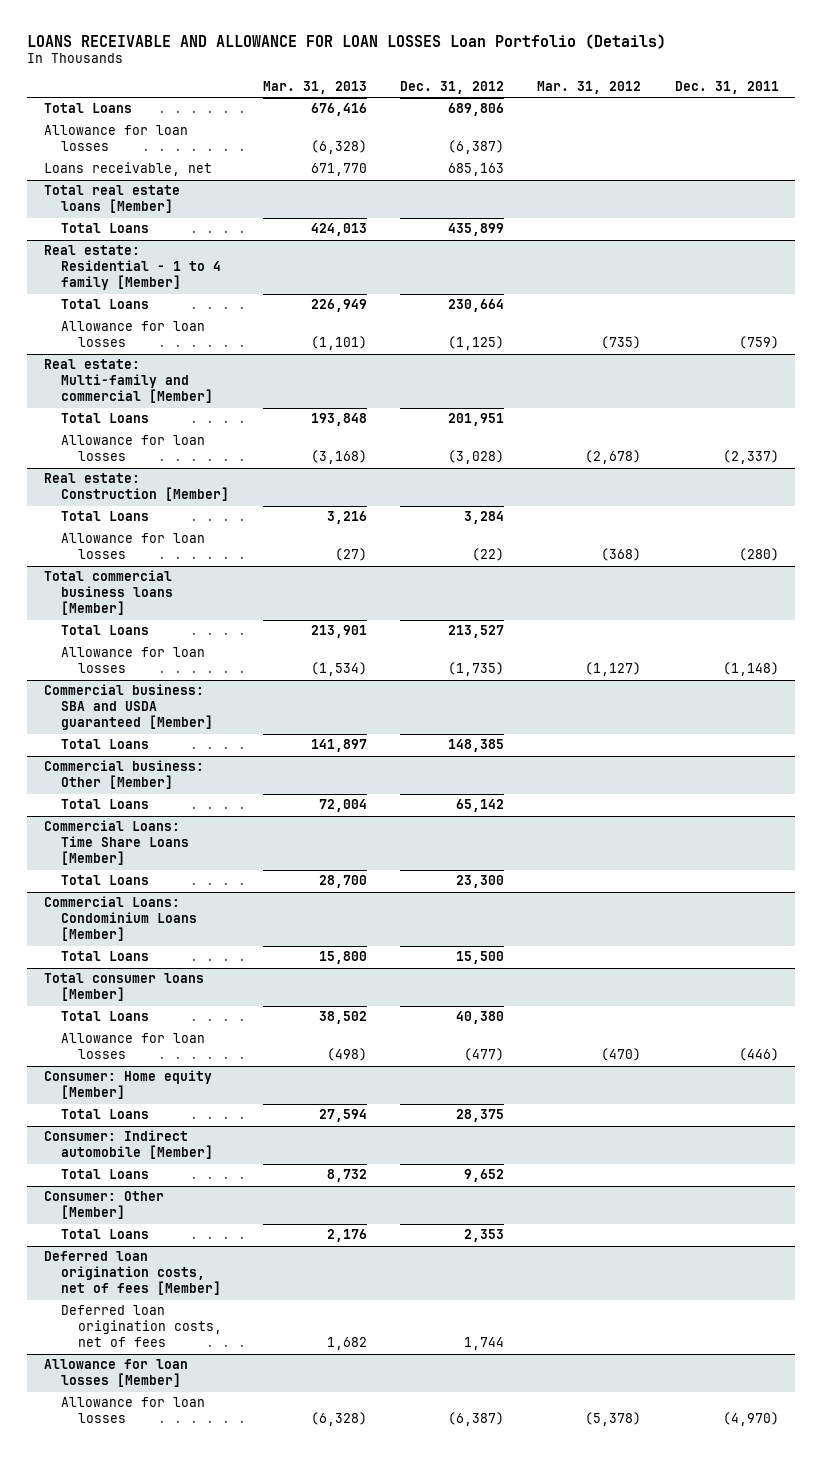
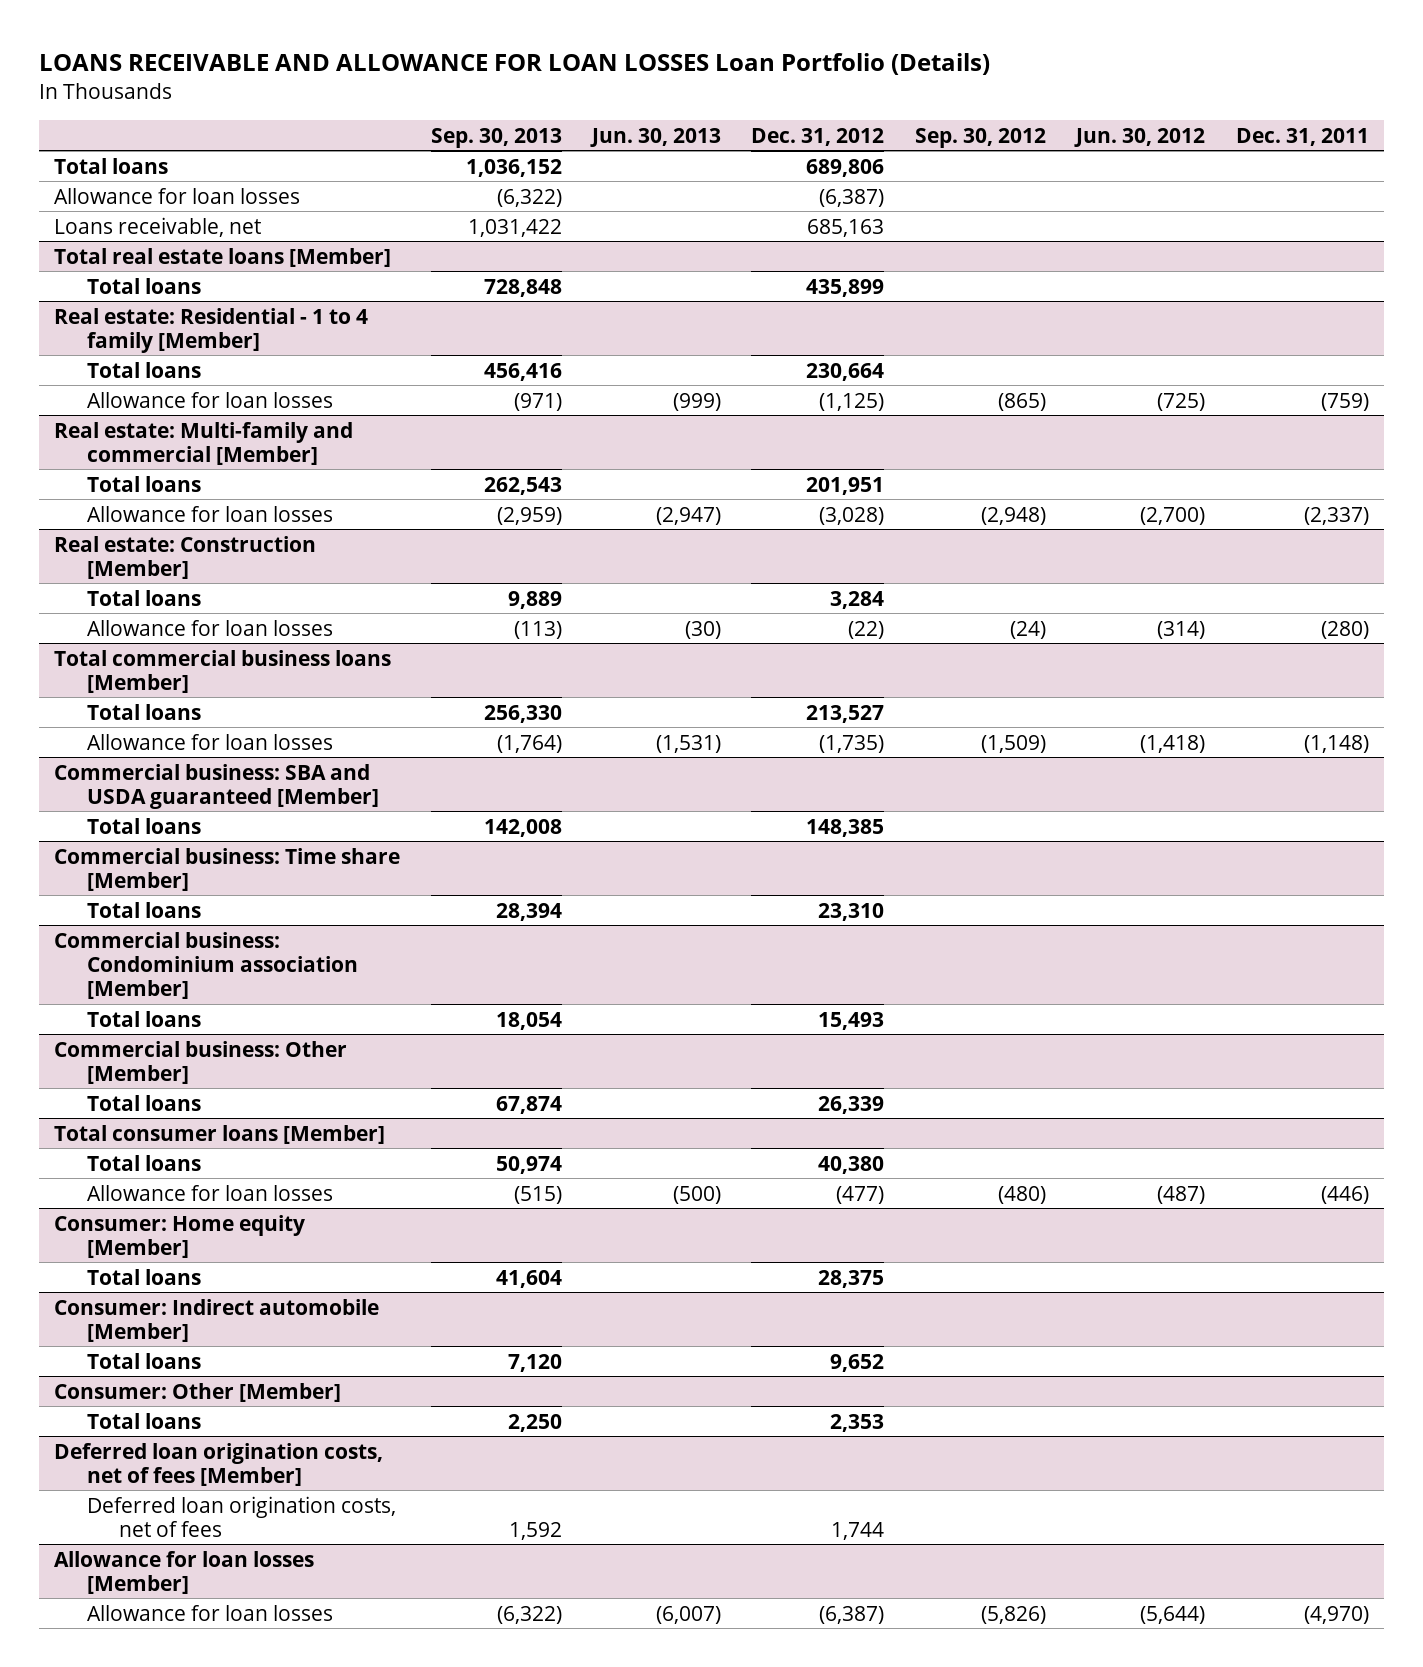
- | Mar. 31, 2013 | Dec. 31, 2012 | Mar. 31, 2012 | Dec. 31, 2011
+ | Sep. 30, 2013 | Jun. 30, 2013 | Dec. 31, 2012 | Sep. 30, 2012 | Jun. 30, 2012 | Dec. 31, 2011
- Total Loans | 676,416 | 689,806 | |
+ Total loans | 1,036,152 | | 689,806 | | |
@ Total real estate loans [Member]
- Total Loans | 424,013 | 435,899 | |
+ Total loans | 728,848 | | 435,899 | | |
@ Real estate: Residential - 1 to 4 family [Member]
- Total Loans | 226,949 | 230,664 | |
+ Total loans | 456,416 | | 230,664 | | |
@ Real estate: Multi-family and commercial [Member]
- Total Loans | 193,848 | 201,951 | |
+ Total loans | 262,543 | | 201,951 | | |
@ Real estate: Construction [Member]
- Total Loans | 3,216 | 3,284 | |
+ Total loans | 9,889 | | 3,284 | | |
@ Total commercial business loans [Member]
- Total Loans | 213,901 | 213,527 | |
+ Total loans | 256,330 | | 213,527 | | |
@ Commercial business: SBA and USDA guaranteed [Member]
- Total Loans | 141,897 | 148,385 | |
+ Total loans | 142,008 | | 148,385 | | |
+ Commercial business: Time share [Member]
+ Total loans | 28,394 | | 23,310 | | |
+ Commercial business: Condominium association [Member]
+ Total loans | 18,054 | | 15,493 | | |
@ Commercial business: Other [Member]
- Total Loans | 72,004 | 65,142 | |
- Commercial Loans: Time Share Loans [Member]
- Total Loans | 28,700 | 23,300 | |
- Commercial Loans: Condominium Loans [Member]
- Total Loans | 15,800 | 15,500 | |
@ Commercial business: Other [Member]
+ Total loans | 67,874 | | 26,339 | | |
@ Total consumer loans [Member]
- Total Loans | 38,502 | 40,380 | |
+ Total loans | 50,974 | | 40,380 | | |
@ Consumer: Home equity [Member]
- Total Loans | 27,594 | 28,375 | |
+ Total loans | 41,604 | | 28,375 | | |
@ Consumer: Indirect automobile [Member]
- Total Loans | 8,732 | 9,652 | |
+ Total loans | 7,120 | | 9,652 | | |
@ Consumer: Other [Member]
- Total Loans | 2,176 | 2,353 | |
+ Total loans | 2,250 | | 2,353 | | |

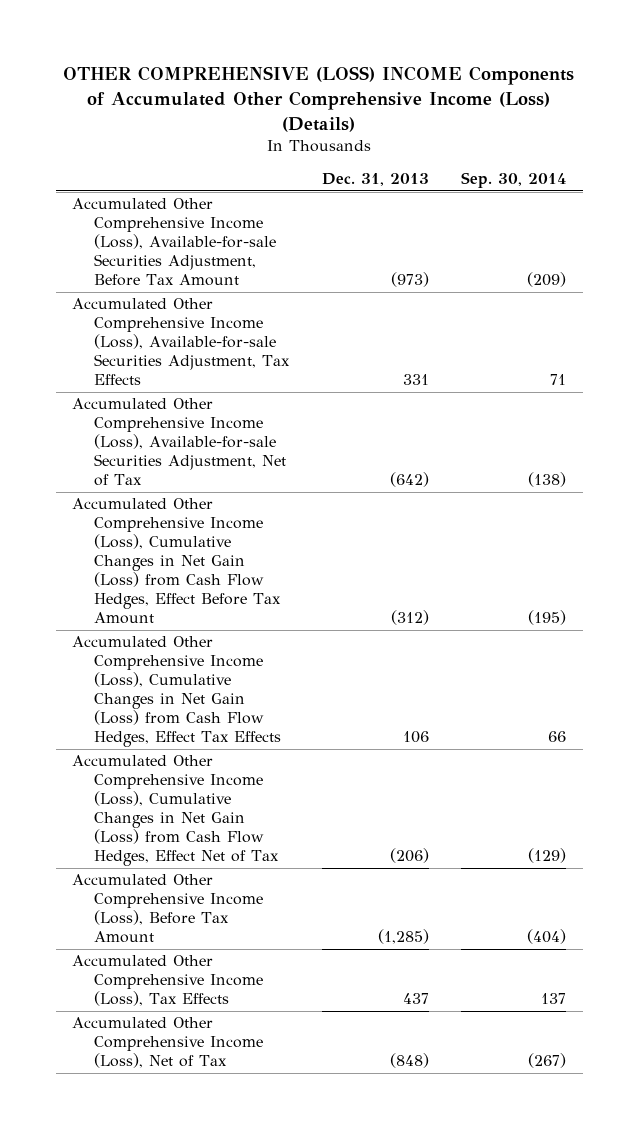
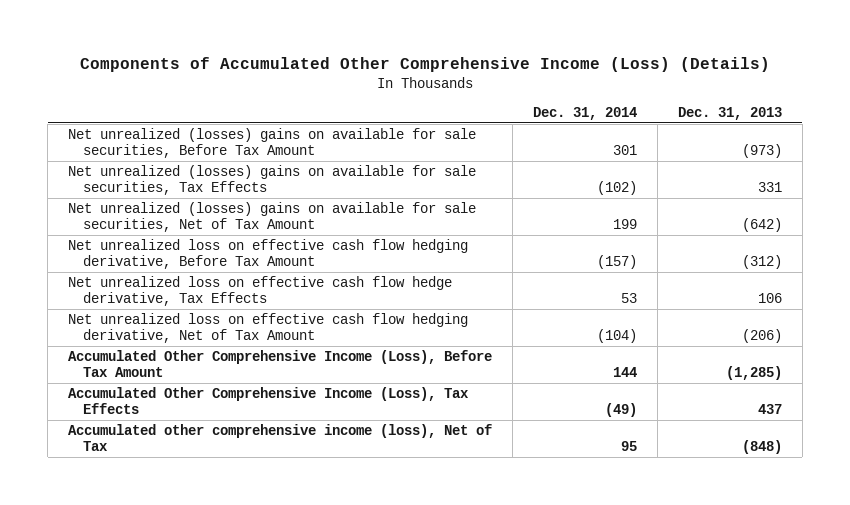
- OTHER COMPREHENSIVE (LOSS) INCOME Components of Accumulated Other Comprehensive Income (Loss) (Details)
+ Components of Accumulated Other Comprehensive Income (Loss) (Details)
- | Dec. 31, 2013 | Sep. 30, 2014
+ | Dec. 31, 2014 | Dec. 31, 2013
- Accumulated Other Comprehensive Income (Loss), Available-for-sale Securities Adjustment, Before Tax Amount | (973) | (209)
- Accumulated Other Comprehensive Income (Loss), Available-for-sale Securities Adjustment, Tax Effects | 331 | 71
- Accumulated Other Comprehensive Income (Loss), Available-for-sale Securities Adjustment, Net of Tax | (642) | (138)
- Accumulated Other Comprehensive Income (Loss), Cumulative Changes in Net Gain (Loss) from Cash Flow Hedges, Effect Before Tax Amount | (312) | (195)
- Accumulated Other Comprehensive Income (Loss), Cumulative Changes in Net Gain (Loss) from Cash Flow Hedges, Effect Tax Effects | 106 | 66
- Accumulated Other Comprehensive Income (Loss), Cumulative Changes in Net Gain (Loss) from Cash Flow Hedges, Effect Net of Tax | (206) | (129)
+ Net unrealized (losses) gains on available for sale securities, Before Tax Amount | 301 | (973)
+ Net unrealized (losses) gains on available for sale securities, Tax Effects | (102) | 331
+ Net unrealized (losses) gains on available for sale securities, Net of Tax Amount | 199 | (642)
+ Net unrealized loss on effective cash flow hedging derivative, Before Tax Amount | (157) | (312)
+ Net unrealized loss on effective cash flow hedge derivative, Tax Effects | 53 | 106
+ Net unrealized loss on effective cash flow hedging derivative, Net of Tax Amount | (104) | (206)
- Accumulated Other Comprehensive Income (Loss), Net of Tax | (848) | (267)
+ Accumulated other comprehensive income (loss), Net of Tax | 95 | (848)

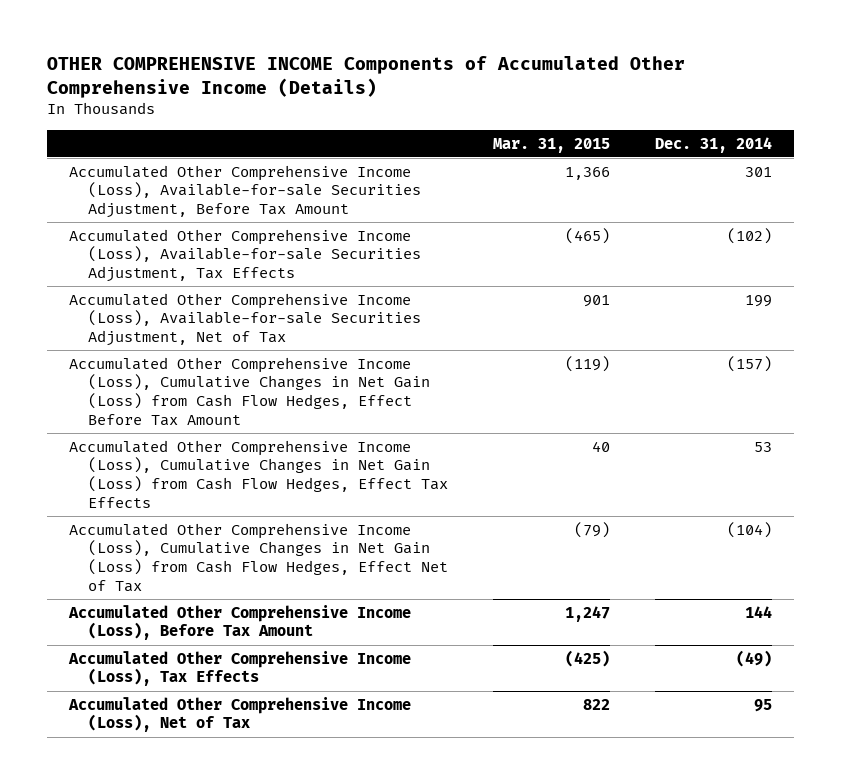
- Components of Accumulated Other Comprehensive Income (Loss) (Details)
+ OTHER COMPREHENSIVE INCOME Components of Accumulated Other Comprehensive Income (Details)
- | Dec. 31, 2014 | Dec. 31, 2013
+ | Mar. 31, 2015 | Dec. 31, 2014
- Net unrealized (losses) gains on available for sale securities, Before Tax Amount | 301 | (973)
- Net unrealized (losses) gains on available for sale securities, Tax Effects | (102) | 331
- Net unrealized (losses) gains on available for sale securities, Net of Tax Amount | 199 | (642)
- Net unrealized loss on effective cash flow hedging derivative, Before Tax Amount | (157) | (312)
- Net unrealized loss on effective cash flow hedge derivative, Tax Effects | 53 | 106
- Net unrealized loss on effective cash flow hedging derivative, Net of Tax Amount | (104) | (206)
+ Accumulated Other Comprehensive Income (Loss), Available-for-sale Securities Adjustment, Before Tax Amount | 1,366 | 301
+ Accumulated Other Comprehensive Income (Loss), Available-for-sale Securities Adjustment, Tax Effects | (465) | (102)
+ Accumulated Other Comprehensive Income (Loss), Available-for-sale Securities Adjustment, Net of Tax | 901 | 199
+ Accumulated Other Comprehensive Income (Loss), Cumulative Changes in Net Gain (Loss) from Cash Flow Hedges, Effect Before Tax Amount | (119) | (157)
+ Accumulated Other Comprehensive Income (Loss), Cumulative Changes in Net Gain (Loss) from Cash Flow Hedges, Effect Tax Effects | 40 | 53
+ Accumulated Other Comprehensive Income (Loss), Cumulative Changes in Net Gain (Loss) from Cash Flow Hedges, Effect Net of Tax | (79) | (104)
- Accumulated other comprehensive income (loss), Net of Tax | 95 | (848)
+ Accumulated Other Comprehensive Income (Loss), Net of Tax | 822 | 95

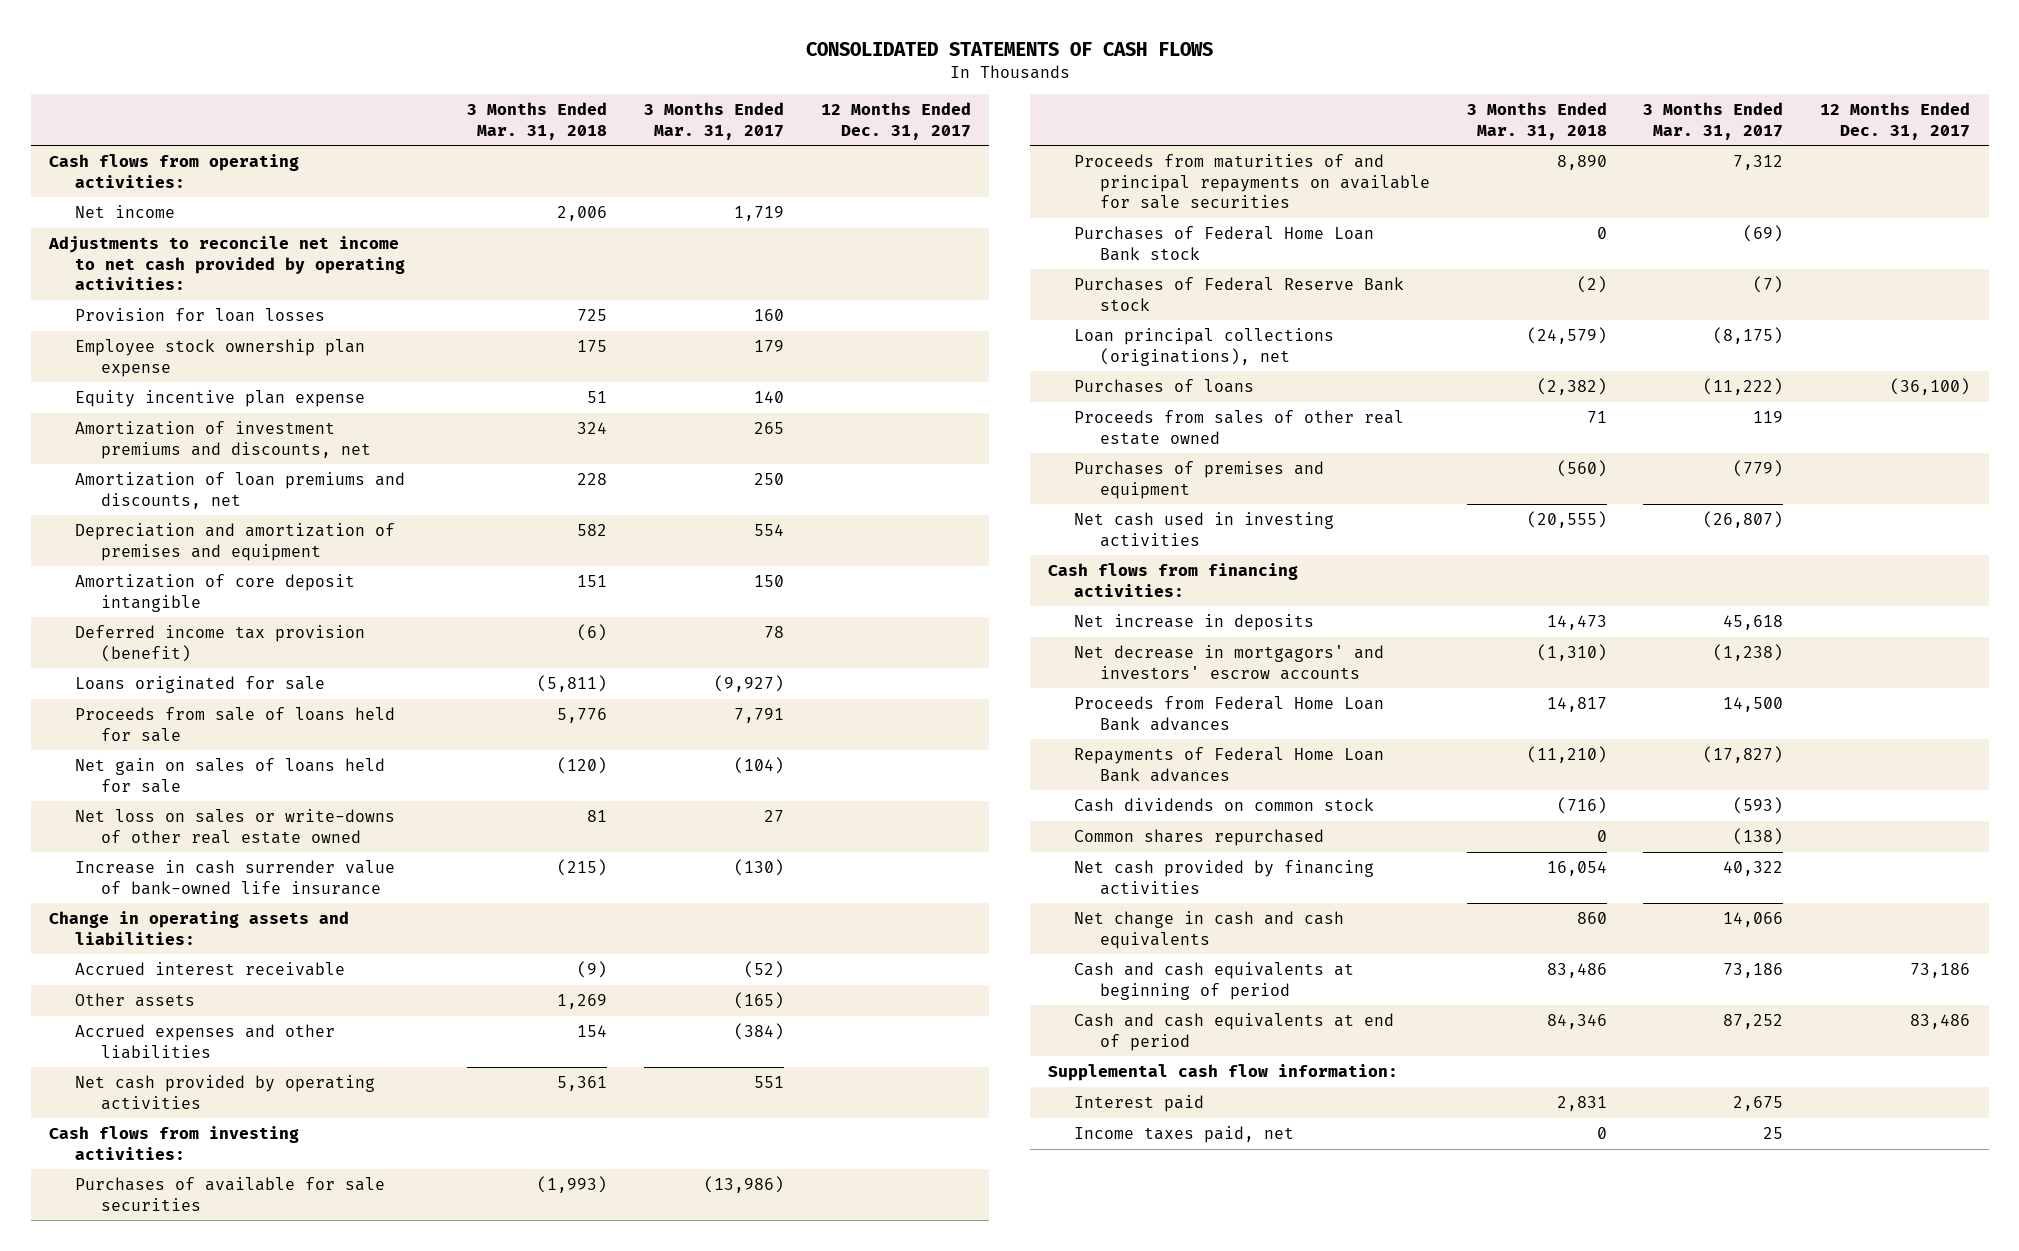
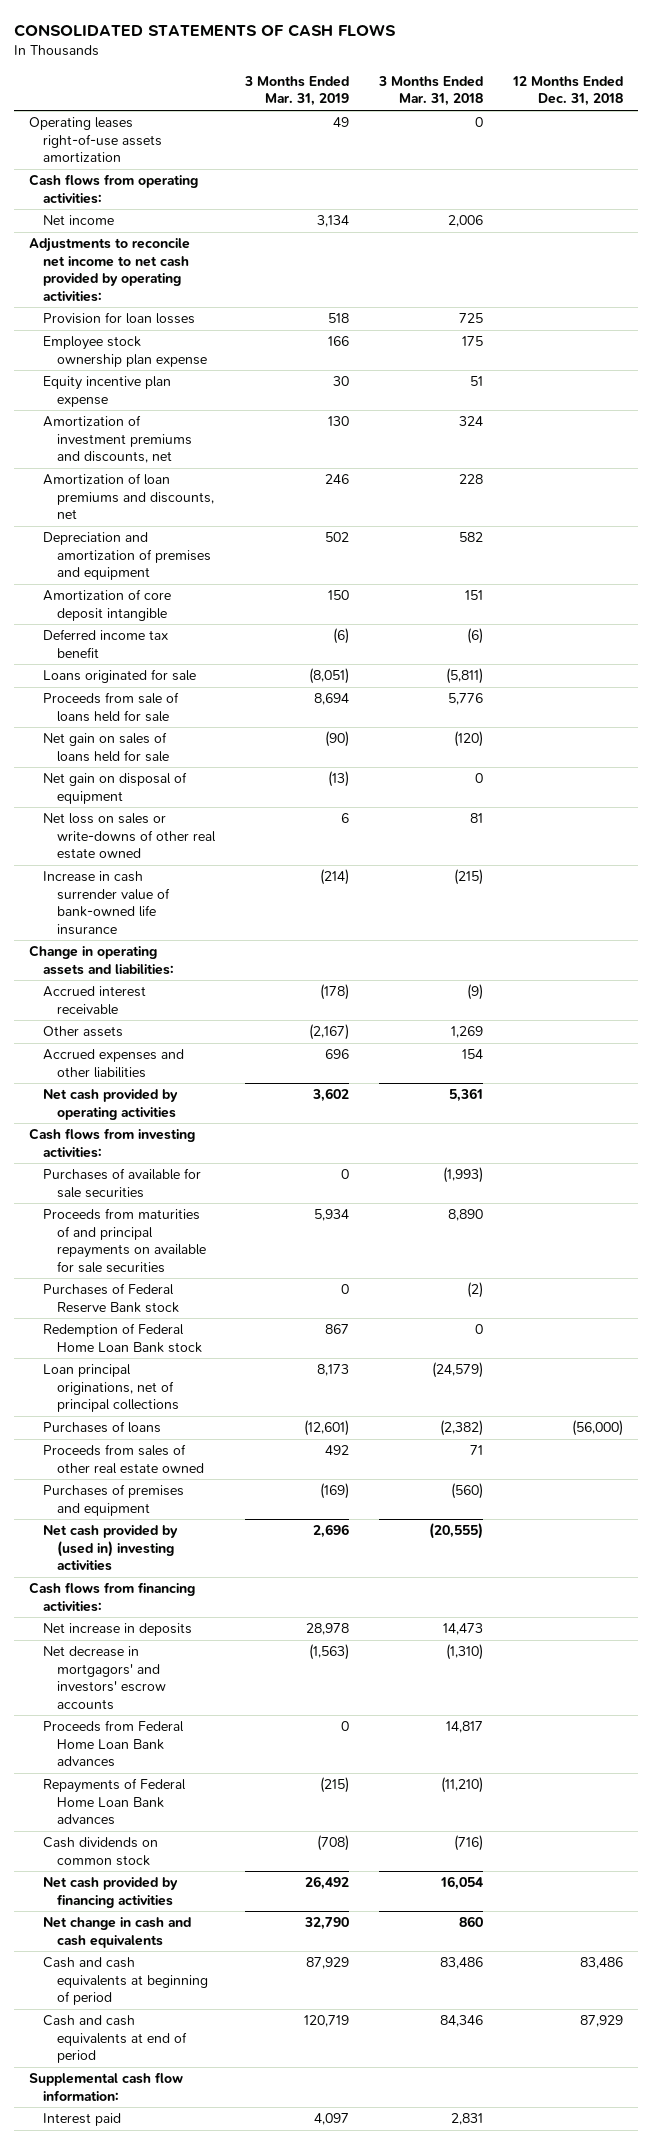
- | 3 Months Ended Mar. 31, 2018 | 3 Months Ended Mar. 31, 2017 | 12 Months Ended Dec. 31, 2017
+ | 3 Months Ended Mar. 31, 2019 | 3 Months Ended Mar. 31, 2018 | 12 Months Ended Dec. 31, 2018
+ Operating leases right-of-use assets amortization | 49 | 0 |
- Deferred income tax provision (benefit) | (6) | 78 |
+ Deferred income tax benefit | (6) | (6) |
+ Net gain on disposal of equipment | (13) | 0 |
- Purchases of Federal Home Loan Bank stock | 0 | (69) |
- Loan principal collections (originations), net | (24,579) | (8,175) |
+ Redemption of Federal Home Loan Bank stock | 867 | 0 |
+ Loan principal originations, net of principal collections | 8,173 | (24,579) |
- Net cash used in investing activities | (20,555) | (26,807) |
+ Net cash provided by (used in) investing activities | 2,696 | (20,555) |
- Common shares repurchased | 0 | (138) |
- Income taxes paid, net | 0 | 25 |

